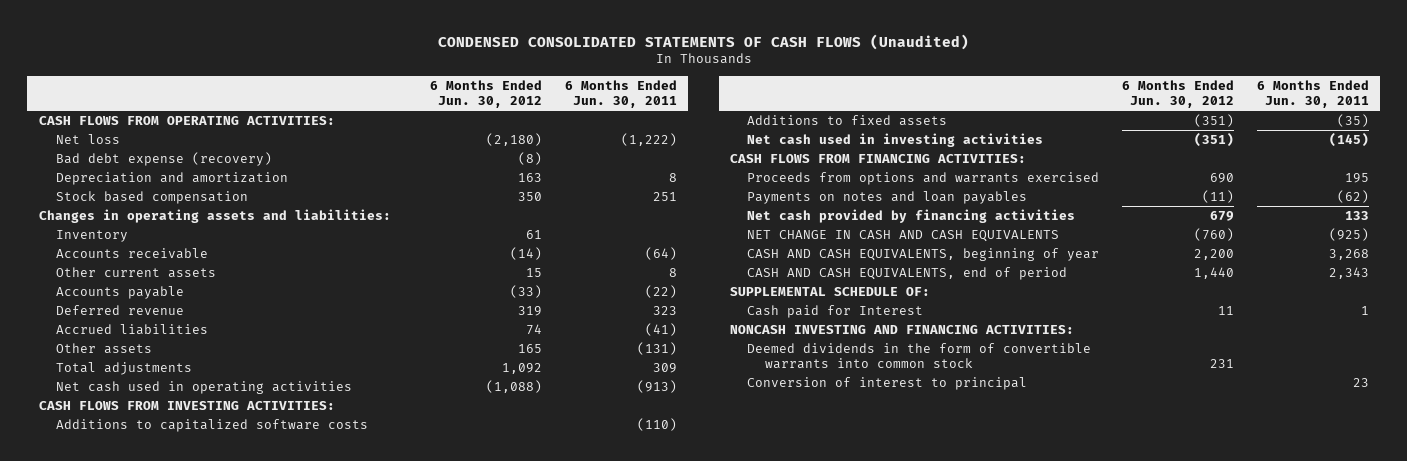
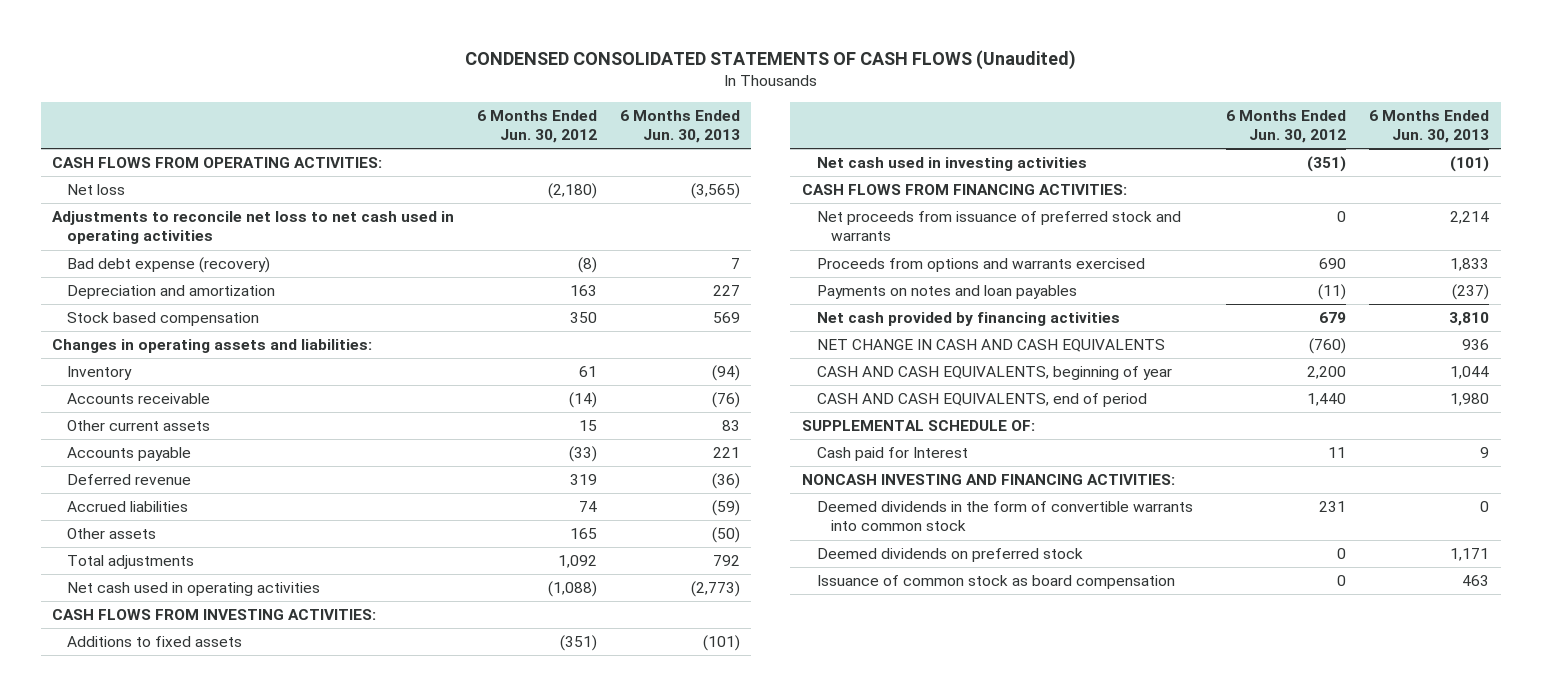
- | 6 Months Ended Jun. 30, 2012 | 6 Months Ended Jun. 30, 2011
+ | 6 Months Ended Jun. 30, 2012 | 6 Months Ended Jun. 30, 2013
+ Adjustments to reconcile net loss to net cash used in operating activities
- Additions to capitalized software costs | | (110)
+ Net proceeds from issuance of preferred stock and warrants | 0 | 2,214
- Conversion of interest to principal | | 23
+ Deemed dividends on preferred stock | 0 | 1,171
+ Issuance of common stock as board compensation | 0 | 463

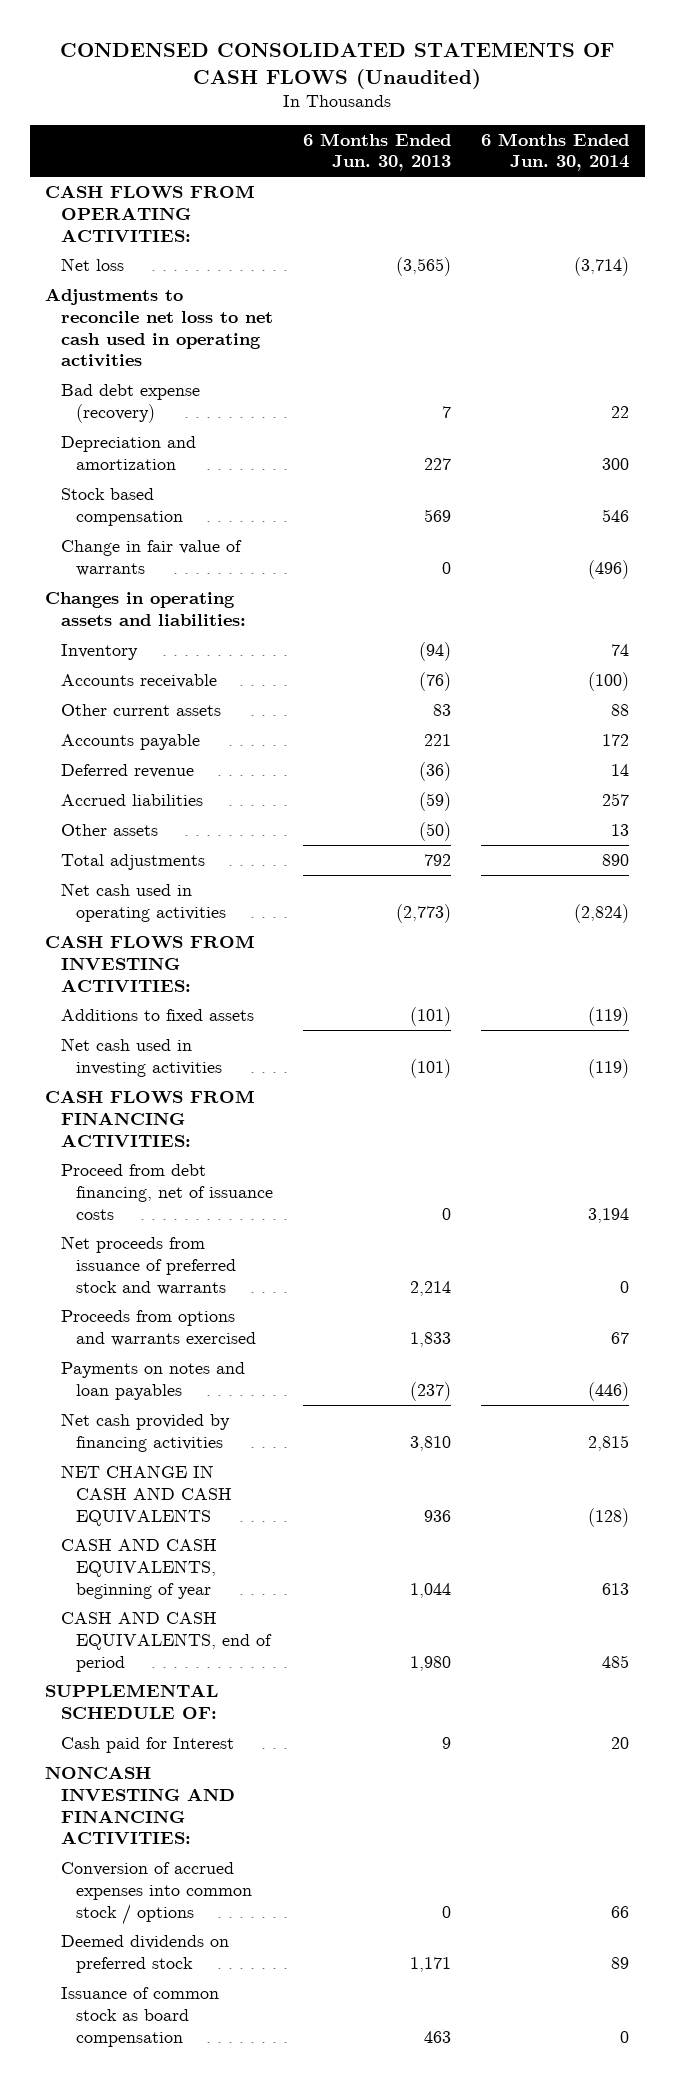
- | 6 Months Ended Jun. 30, 2012 | 6 Months Ended Jun. 30, 2013
+ | 6 Months Ended Jun. 30, 2013 | 6 Months Ended Jun. 30, 2014
+ Change in fair value of warrants | 0 | (496)
+ Proceed from debt financing, net of issuance costs | 0 | 3,194
- Deemed dividends in the form of convertible warrants into common stock | 231 | 0
+ Conversion of accrued expenses into common stock / options | 0 | 66

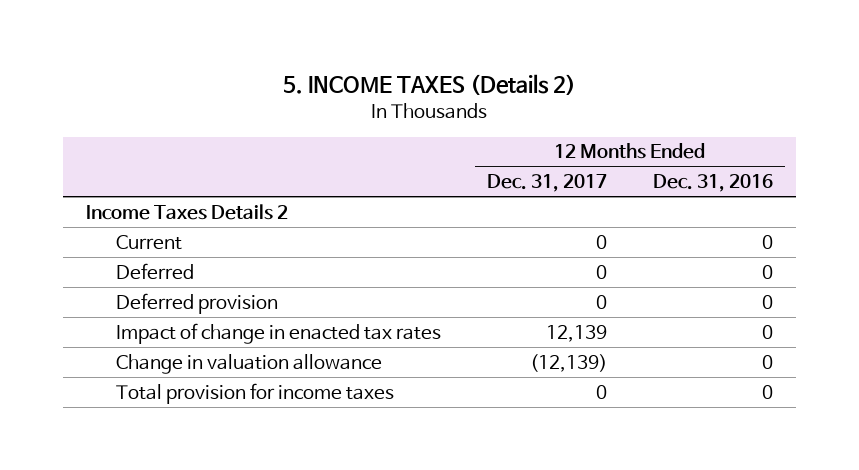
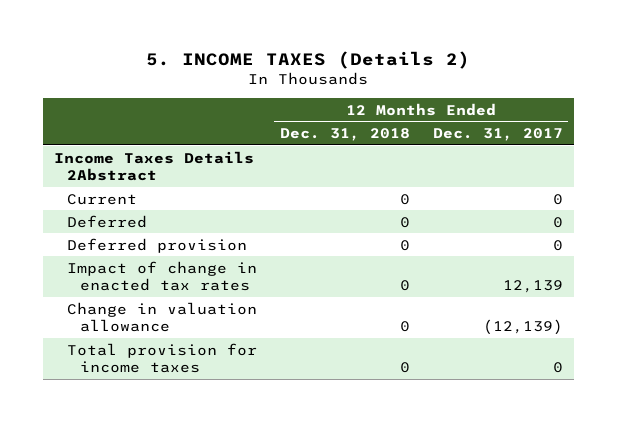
- | 12 Months Ended Dec. 31, 2017 | 12 Months Ended Dec. 31, 2016
+ | 12 Months Ended Dec. 31, 2018 | 12 Months Ended Dec. 31, 2017
- Income Taxes Details 2
+ Income Taxes Details 2Abstract

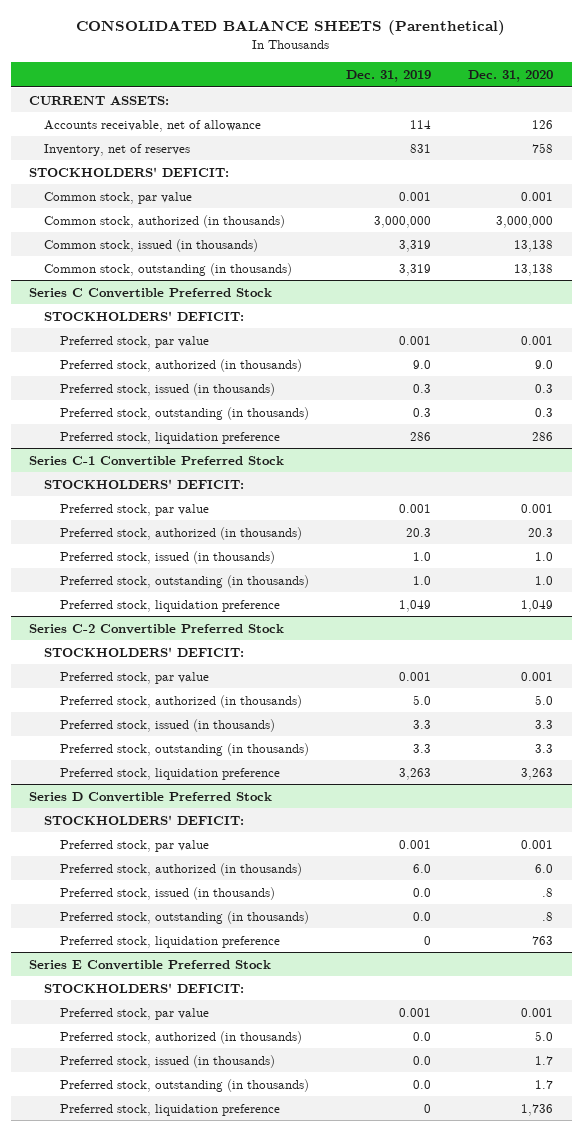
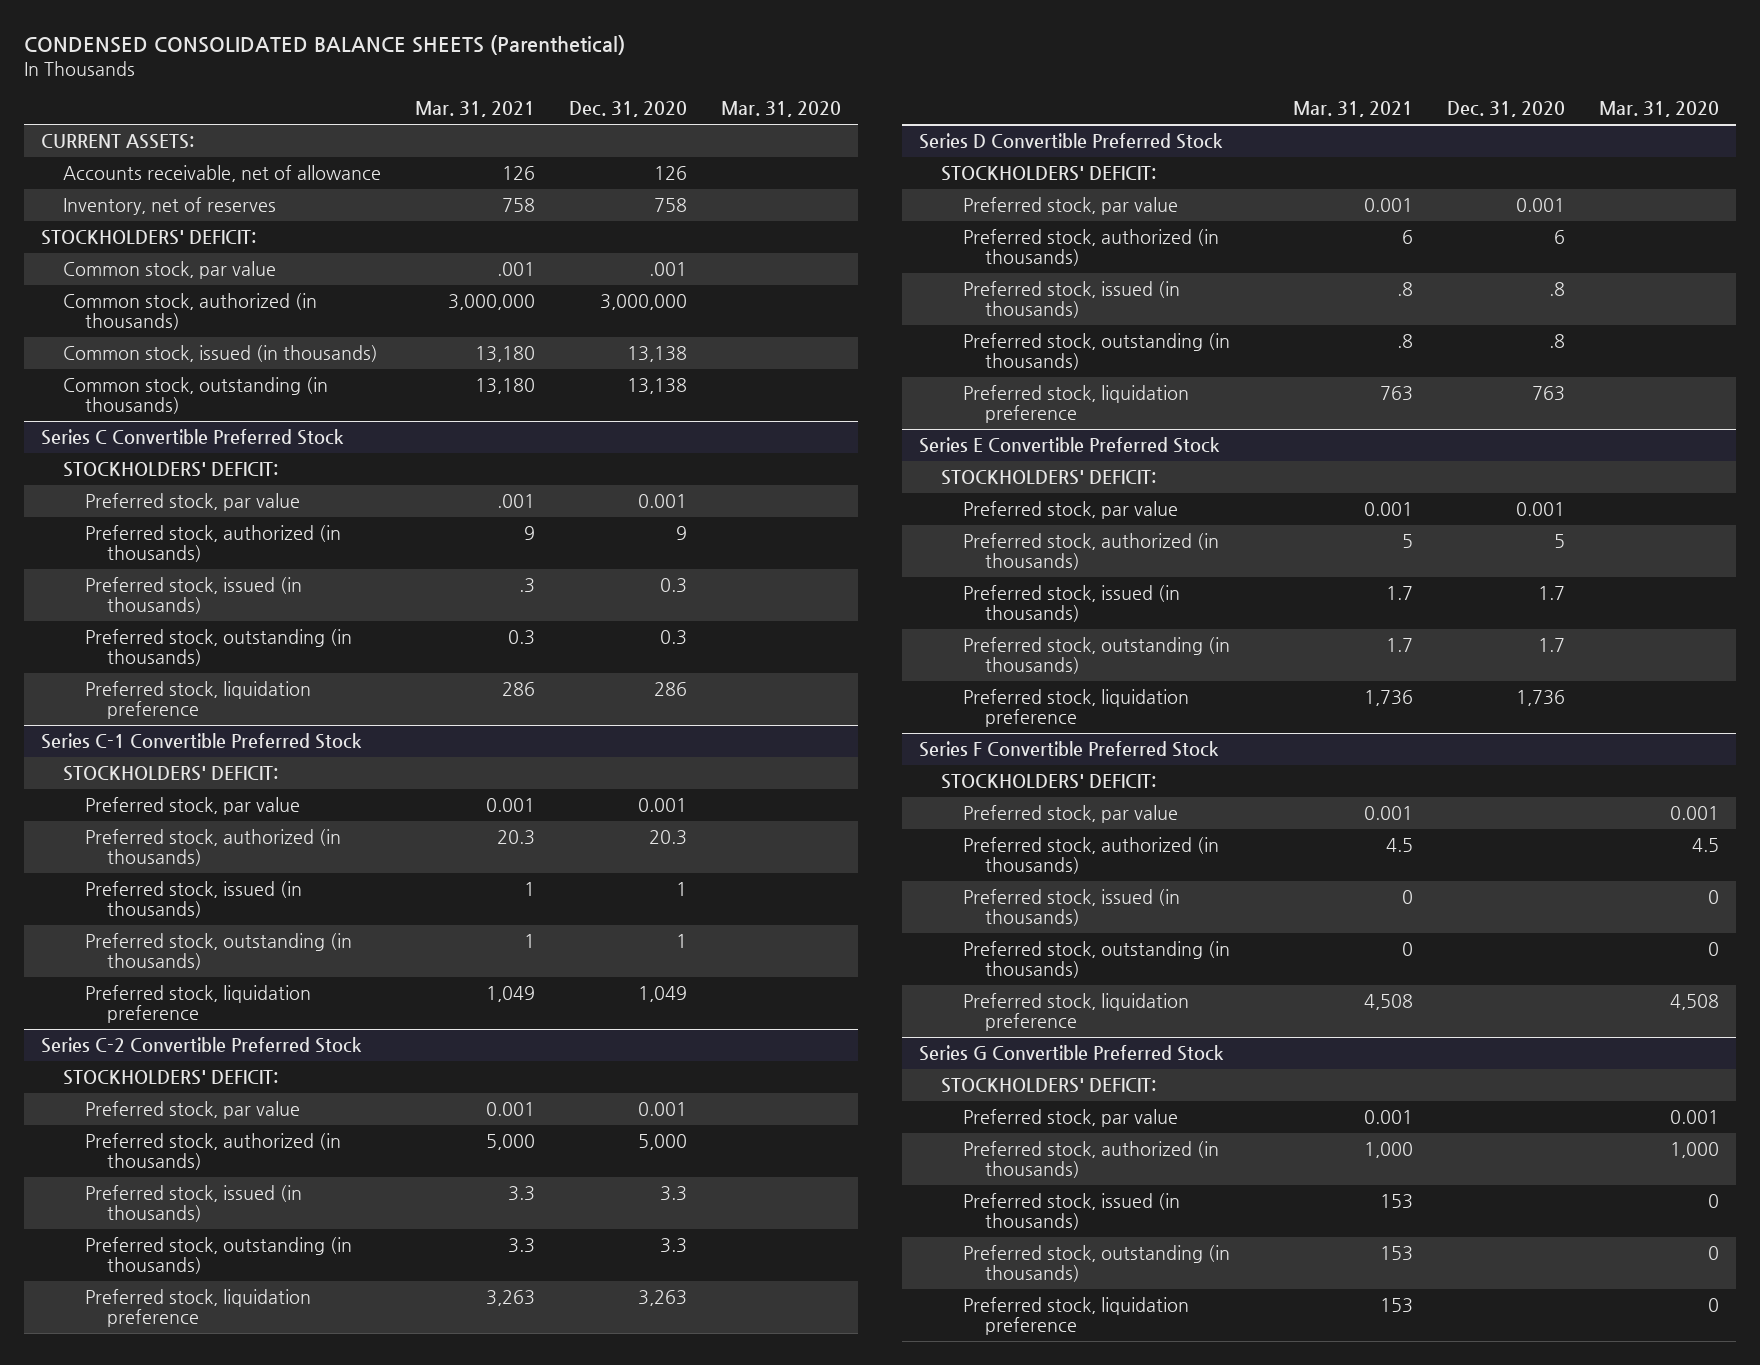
- CONSOLIDATED BALANCE SHEETS (Parenthetical)
+ CONDENSED CONSOLIDATED BALANCE SHEETS (Parenthetical)
- | Dec. 31, 2019 | Dec. 31, 2020
+ | Mar. 31, 2021 | Dec. 31, 2020 | Mar. 31, 2020
- Common stock, par value | 0.001 | 0.001
+ Common stock, par value | .001 | .001 |
@ Series C Convertible Preferred Stock
- Preferred stock, authorized (in thousands) | 9.0 | 9.0
+ Preferred stock, authorized (in thousands) | 9 | 9 |
@ Series C-1 Convertible Preferred Stock
- Preferred stock, issued (in thousands) | 1.0 | 1.0
- Preferred stock, outstanding (in thousands) | 1.0 | 1.0
+ Preferred stock, issued (in thousands) | 1 | 1 |
+ Preferred stock, outstanding (in thousands) | 1 | 1 |
@ Series C-2 Convertible Preferred Stock
- Preferred stock, authorized (in thousands) | 5.0 | 5.0
+ Preferred stock, authorized (in thousands) | 5,000 | 5,000 |
@ Series D Convertible Preferred Stock
- Preferred stock, authorized (in thousands) | 6.0 | 6.0
+ Preferred stock, authorized (in thousands) | 6 | 6 |
@ Series E Convertible Preferred Stock
- Preferred stock, authorized (in thousands) | 0.0 | 5.0
+ Preferred stock, authorized (in thousands) | 5 | 5 |
+ Series F Convertible Preferred Stock
+ STOCKHOLDERS' DEFICIT:
+ Preferred stock, par value | 0.001 | | 0.001
+ Preferred stock, authorized (in thousands) | 4.5 | | 4.5
+ Preferred stock, issued (in thousands) | 0 | | 0
+ Preferred stock, outstanding (in thousands) | 0 | | 0
+ Preferred stock, liquidation preference | 4,508 | | 4,508
+ Series G Convertible Preferred Stock
+ STOCKHOLDERS' DEFICIT:
+ Preferred stock, par value | 0.001 | | 0.001
+ Preferred stock, authorized (in thousands) | 1,000 | | 1,000
+ Preferred stock, issued (in thousands) | 153 | | 0
+ Preferred stock, outstanding (in thousands) | 153 | | 0
+ Preferred stock, liquidation preference | 153 | | 0

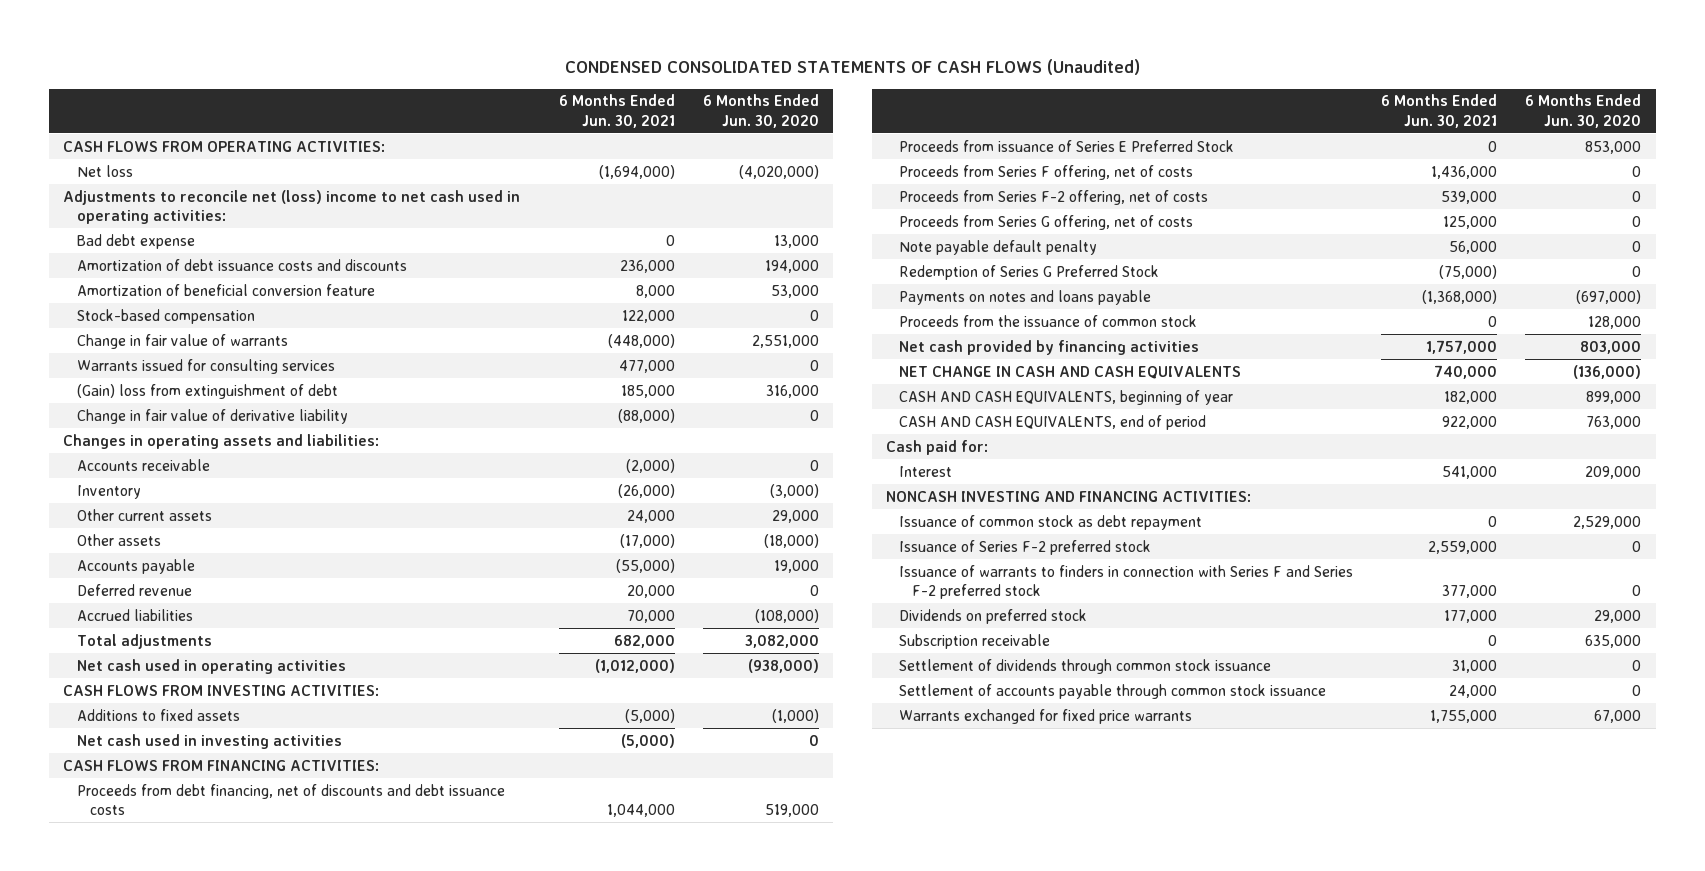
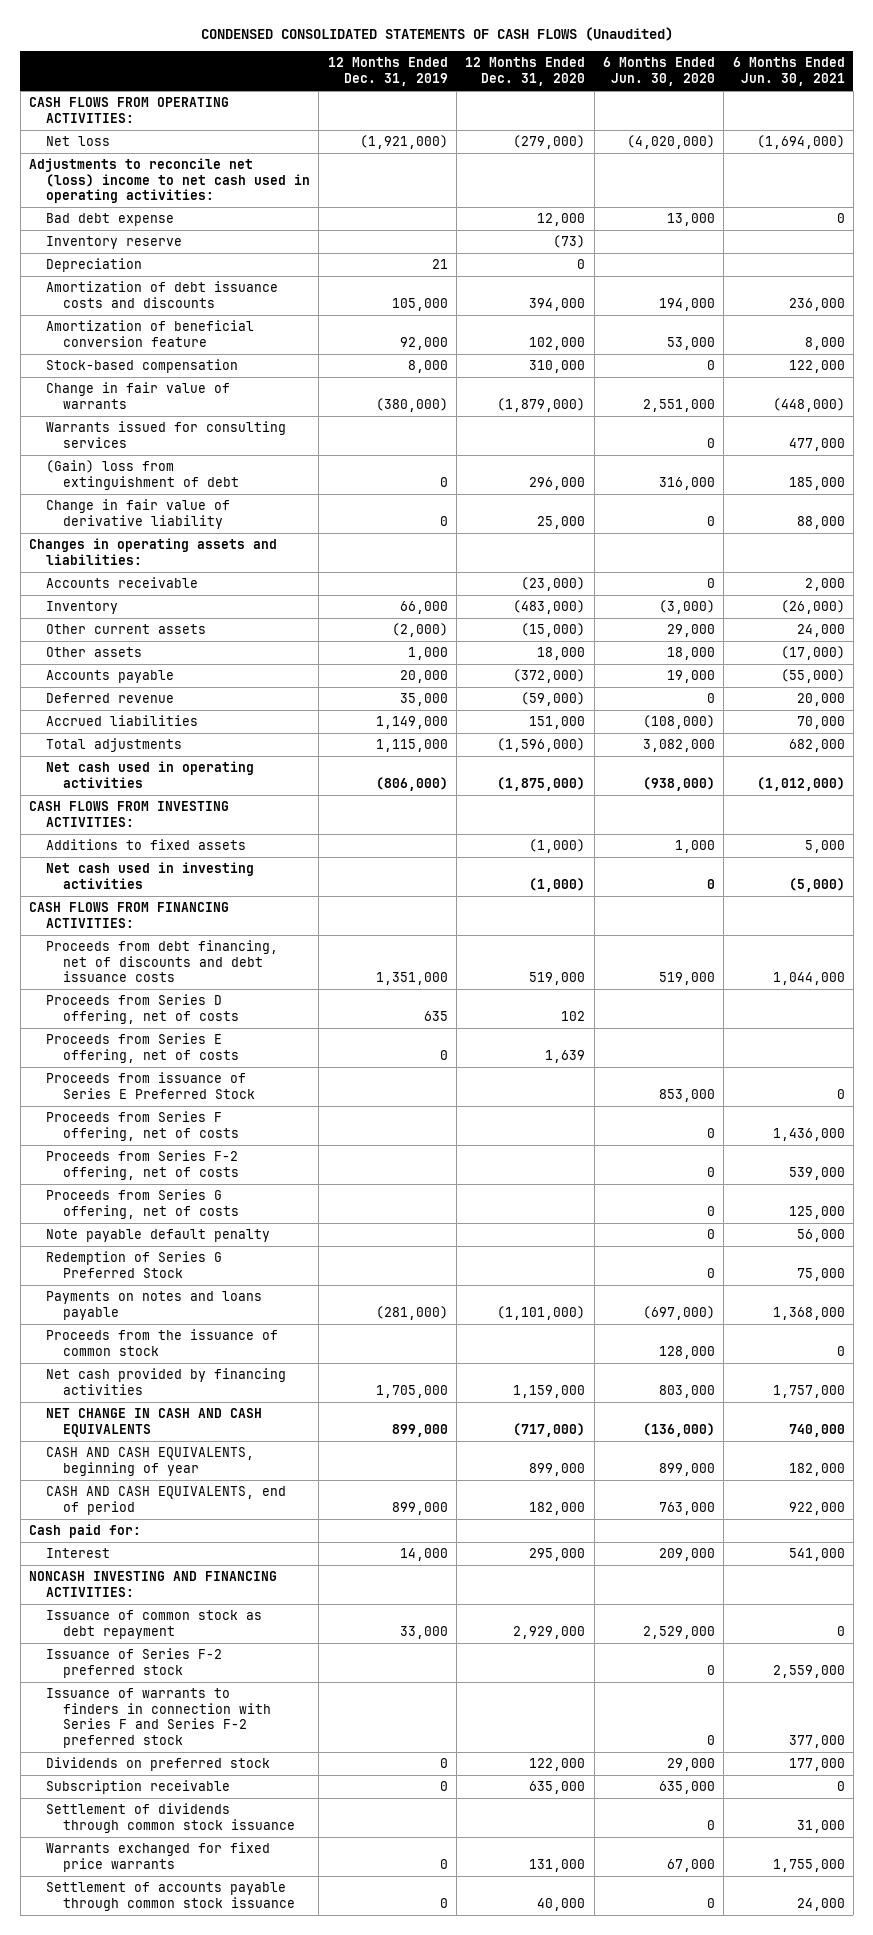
- | 6 Months Ended Jun. 30, 2021 | 6 Months Ended Jun. 30, 2020
+ | 12 Months Ended Dec. 31, 2019 | 12 Months Ended Dec. 31, 2020 | 6 Months Ended Jun. 30, 2020 | 6 Months Ended Jun. 30, 2021
+ Inventory reserve | | (73) | |
+ Depreciation | 21 | 0 | |
- Change in fair value of derivative liability | (88,000) | 0
+ Change in fair value of derivative liability | 0 | 25,000 | 0 | 88,000
- Accounts receivable | (2,000) | 0
+ Accounts receivable | | (23,000) | 0 | 2,000
- Other assets | (17,000) | (18,000)
+ Other assets | 1,000 | 18,000 | 18,000 | (17,000)
- Additions to fixed assets | (5,000) | (1,000)
+ Additions to fixed assets | | (1,000) | 1,000 | 5,000
+ Proceeds from Series D offering, net of costs | 635 | 102 | |
+ Proceeds from Series E offering, net of costs | 0 | 1,639 | |
- Redemption of Series G Preferred Stock | (75,000) | 0
- Payments on notes and loans payable | (1,368,000) | (697,000)
+ Redemption of Series G Preferred Stock | | | 0 | 75,000
+ Payments on notes and loans payable | (281,000) | (1,101,000) | (697,000) | 1,368,000
moved down: Settlement of accounts payable through common stock issuance | 0 | 40,000 | 0 | 24,000

